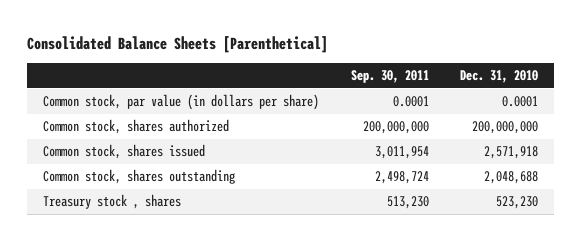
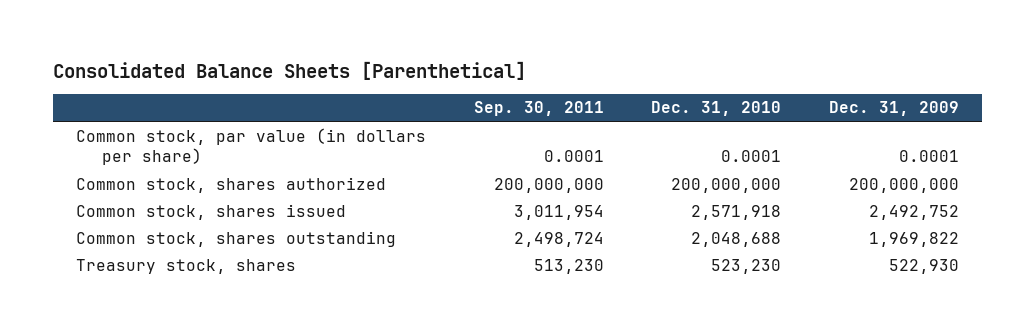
- | Sep. 30, 2011 | Dec. 31, 2010
+ | Sep. 30, 2011 | Dec. 31, 2010 | Dec. 31, 2009
- Treasury stock , shares | 513,230 | 523,230
+ Treasury stock, shares | 513,230 | 523,230 | 522,930

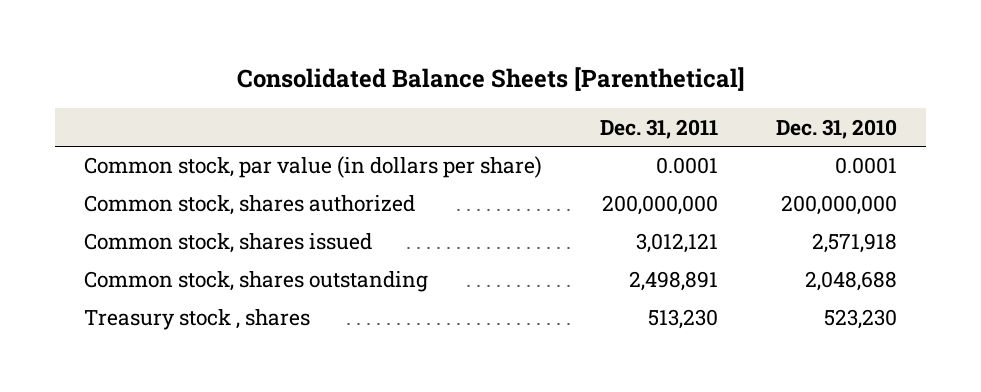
- | Sep. 30, 2011 | Dec. 31, 2010 | Dec. 31, 2009
+ | Dec. 31, 2011 | Dec. 31, 2010
- Treasury stock, shares | 513,230 | 523,230 | 522,930
+ Treasury stock , shares | 513,230 | 523,230

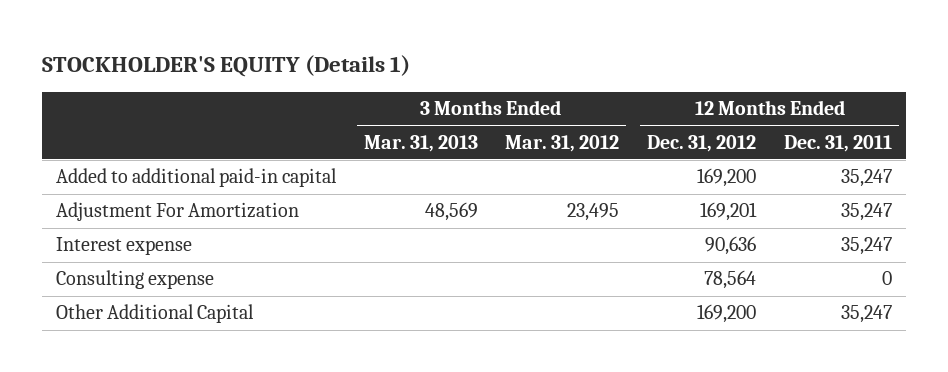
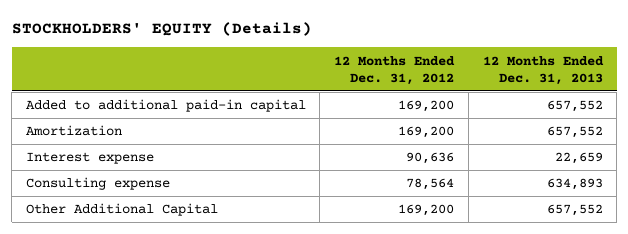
- STOCKHOLDER'S EQUITY (Details 1)
+ STOCKHOLDERS' EQUITY (Details)
- | 3 Months Ended Mar. 31, 2013 | 3 Months Ended Mar. 31, 2012 | 12 Months Ended Dec. 31, 2012 | 12 Months Ended Dec. 31, 2011
+ | 12 Months Ended Dec. 31, 2012 | 12 Months Ended Dec. 31, 2013
- Adjustment For Amortization | 48,569 | 23,495 | 169,201 | 35,247
+ Amortization | 169,200 | 657,552

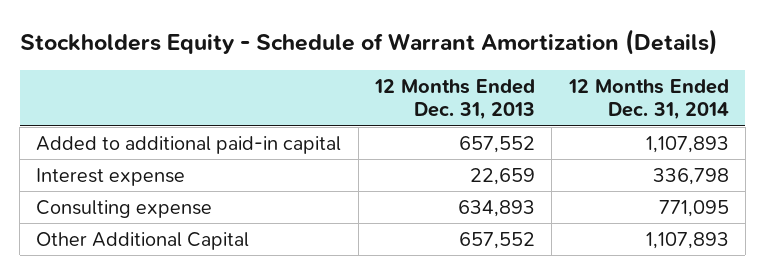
- STOCKHOLDERS' EQUITY (Details)
+ Stockholders Equity - Schedule of Warrant Amortization (Details)
- | 12 Months Ended Dec. 31, 2012 | 12 Months Ended Dec. 31, 2013
+ | 12 Months Ended Dec. 31, 2013 | 12 Months Ended Dec. 31, 2014
- Amortization | 169,200 | 657,552

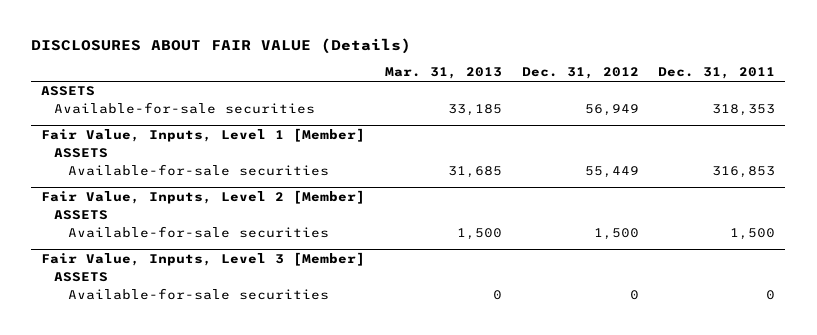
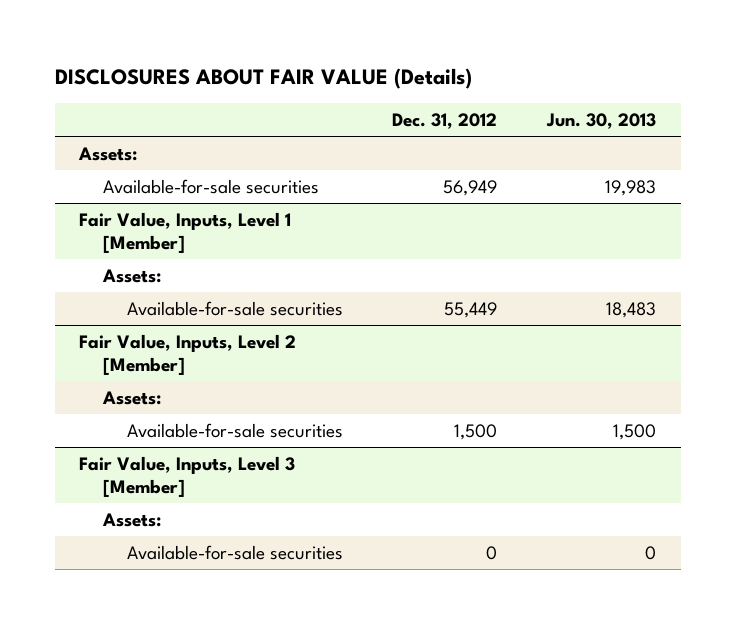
- | Mar. 31, 2013 | Dec. 31, 2012 | Dec. 31, 2011
+ | Dec. 31, 2012 | Jun. 30, 2013
- ASSETS
+ Assets:
@ Fair Value, Inputs, Level 1 [Member]
- ASSETS
+ Assets:
@ Fair Value, Inputs, Level 2 [Member]
- ASSETS
+ Assets:
@ Fair Value, Inputs, Level 3 [Member]
- ASSETS
+ Assets:

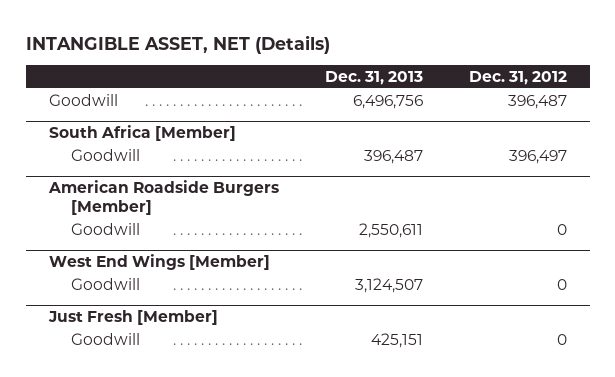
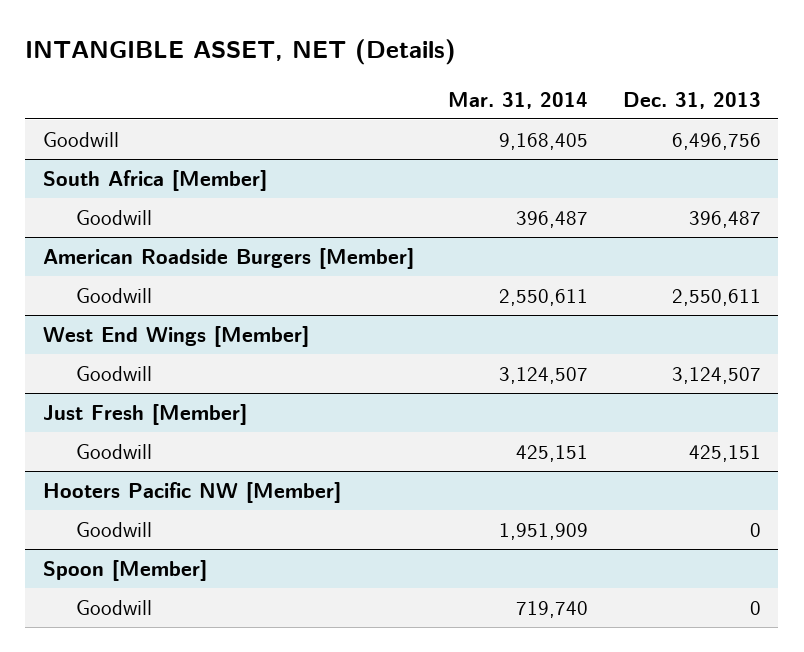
- | Dec. 31, 2013 | Dec. 31, 2012
+ | Mar. 31, 2014 | Dec. 31, 2013
+ Hooters Pacific NW [Member]
+ Goodwill | 1,951,909 | 0
+ Spoon [Member]
+ Goodwill | 719,740 | 0

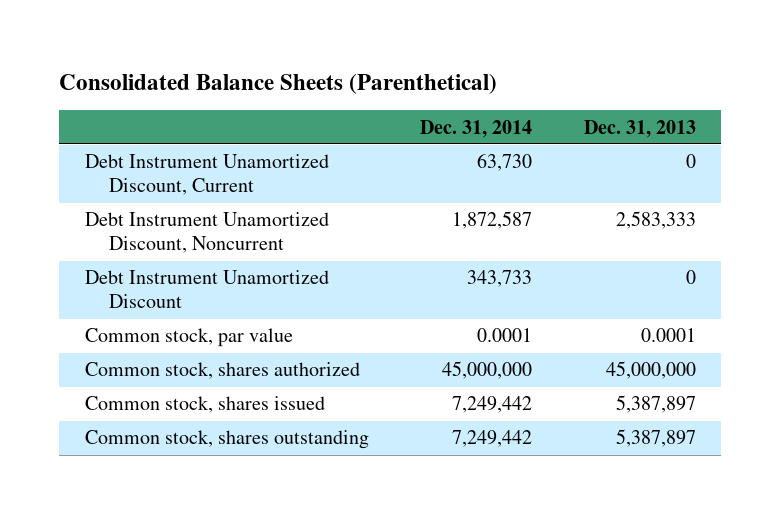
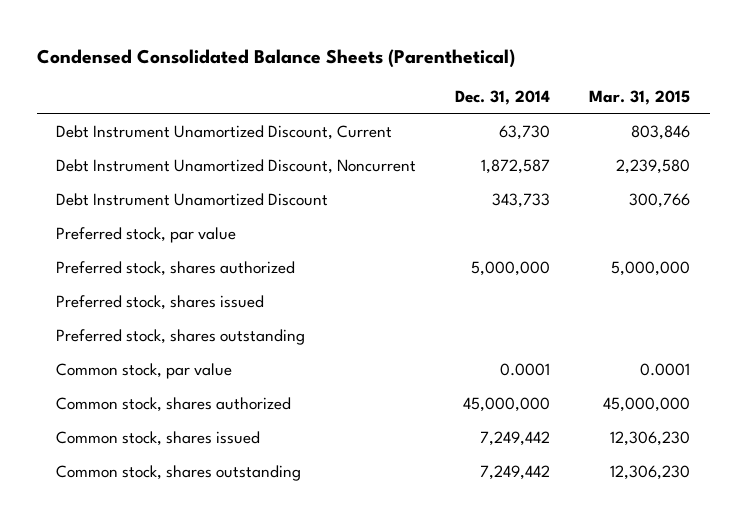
- Consolidated Balance Sheets (Parenthetical)
+ Condensed Consolidated Balance Sheets (Parenthetical)
- | Dec. 31, 2014 | Dec. 31, 2013
+ | Dec. 31, 2014 | Mar. 31, 2015
+ Preferred stock, par value
+ Preferred stock, shares authorized | 5,000,000 | 5,000,000
+ Preferred stock, shares issued
+ Preferred stock, shares outstanding

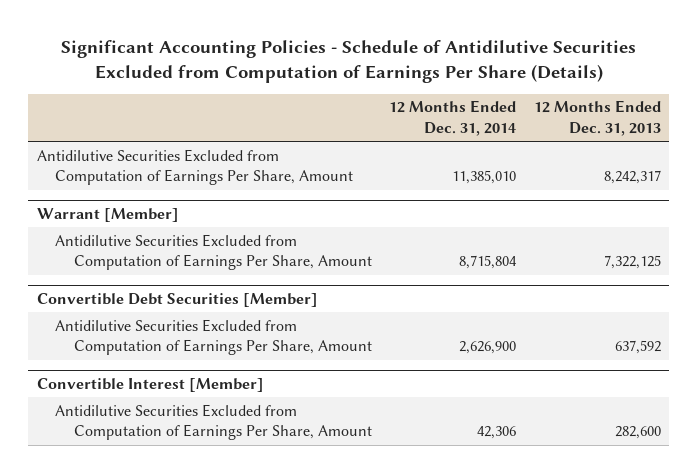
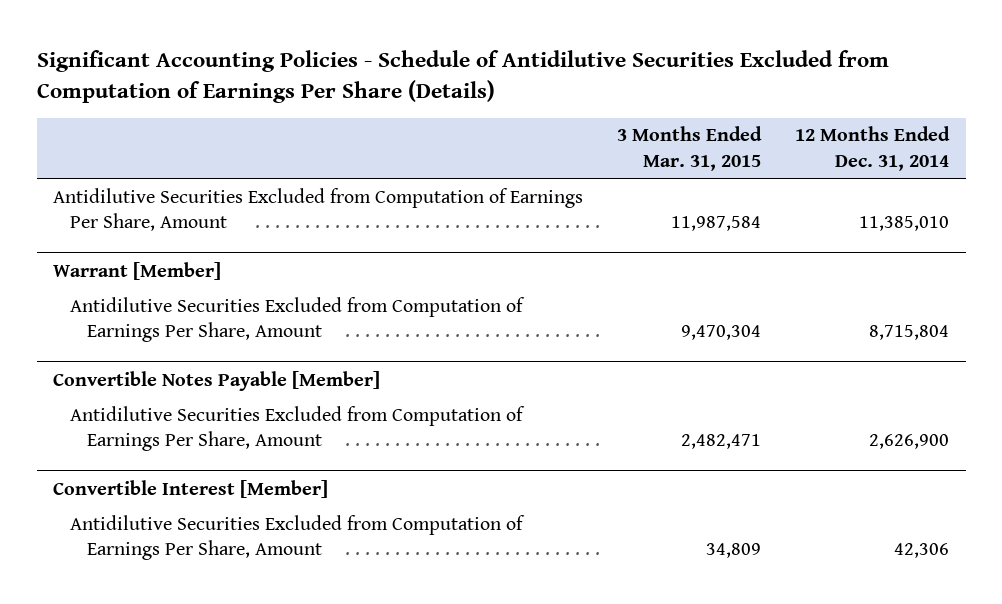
- | 12 Months Ended Dec. 31, 2014 | 12 Months Ended Dec. 31, 2013
+ | 3 Months Ended Mar. 31, 2015 | 12 Months Ended Dec. 31, 2014
- Convertible Debt Securities [Member]
+ Convertible Notes Payable [Member]

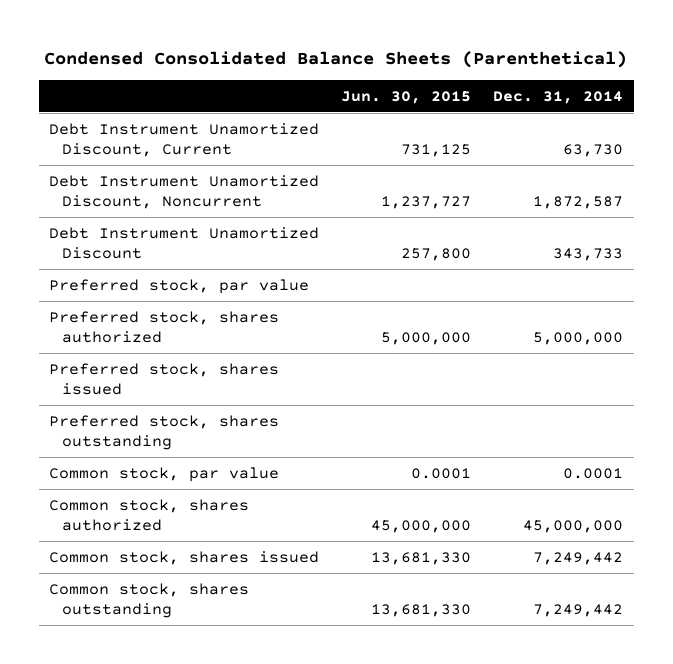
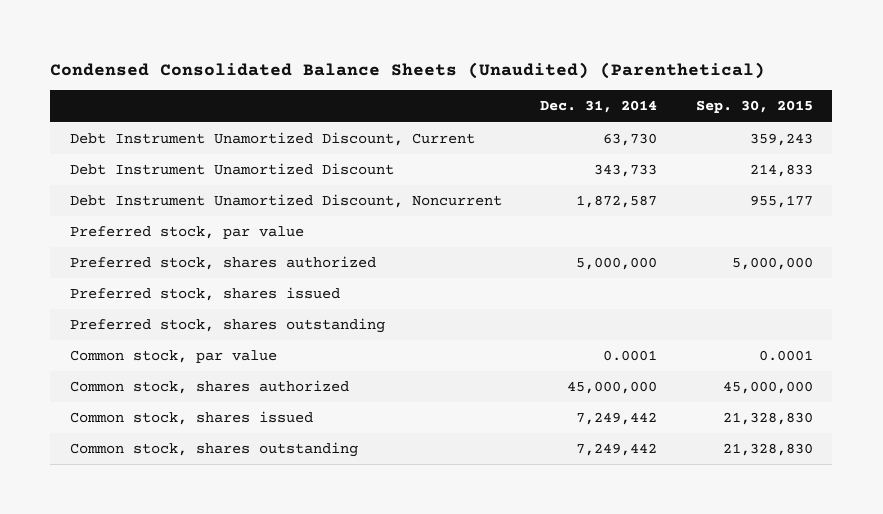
- Condensed Consolidated Balance Sheets (Parenthetical)
+ Condensed Consolidated Balance Sheets (Unaudited) (Parenthetical)
- | Jun. 30, 2015 | Dec. 31, 2014
+ | Dec. 31, 2014 | Sep. 30, 2015
moved down: Debt Instrument Unamortized Discount, Noncurrent | 1,872,587 | 955,177

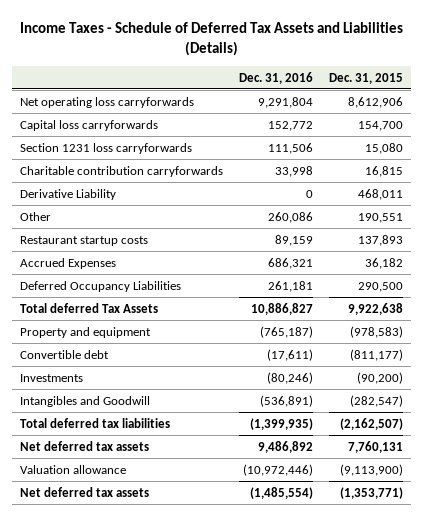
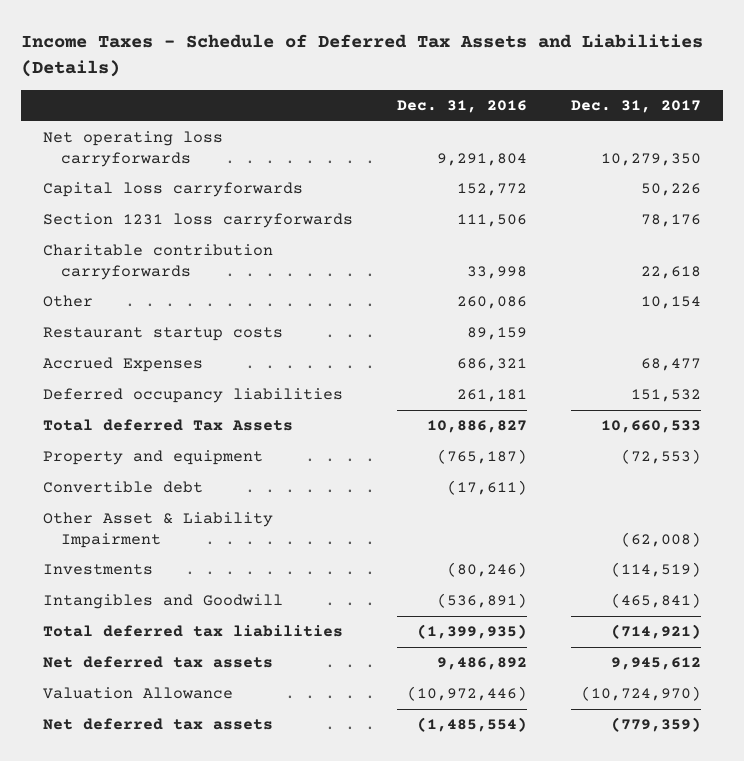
- | Dec. 31, 2016 | Dec. 31, 2015
+ | Dec. 31, 2016 | Dec. 31, 2017
- Derivative Liability | 0 | 468,011
- Deferred Occupancy Liabilities | 261,181 | 290,500
+ Deferred occupancy liabilities | 261,181 | 151,532
+ Other Asset & Liability Impairment | | (62,008)
- Valuation allowance | (10,972,446) | (9,113,900)
+ Valuation Allowance | (10,972,446) | (10,724,970)

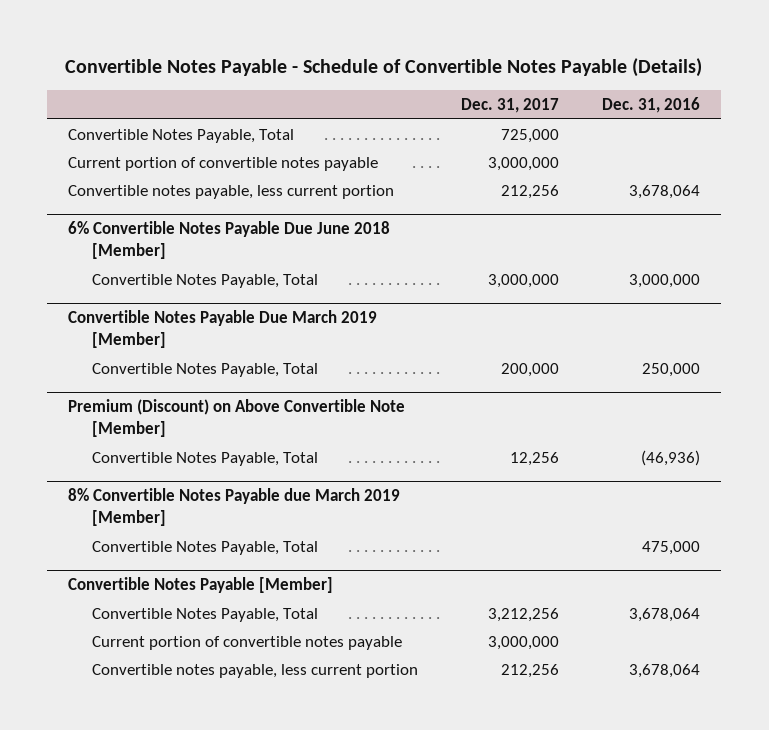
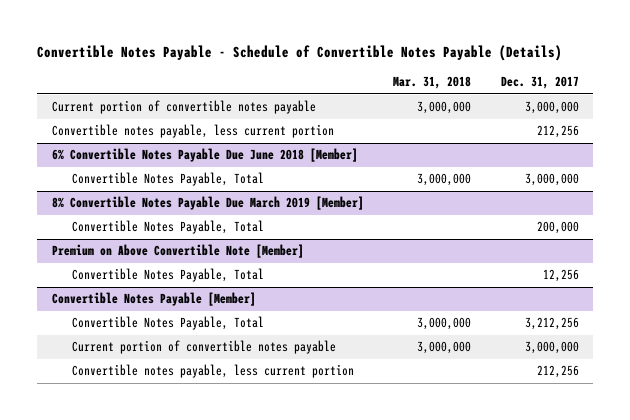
- | Dec. 31, 2017 | Dec. 31, 2016
+ | Mar. 31, 2018 | Dec. 31, 2017
- Convertible Notes Payable, Total | 725,000 |
- Convertible Notes Payable Due March 2019 [Member]
+ 8% Convertible Notes Payable Due March 2019 [Member]
- Premium (Discount) on Above Convertible Note [Member]
+ Premium on Above Convertible Note [Member]
- 8% Convertible Notes Payable due March 2019 [Member]
- Convertible Notes Payable, Total | | 475,000

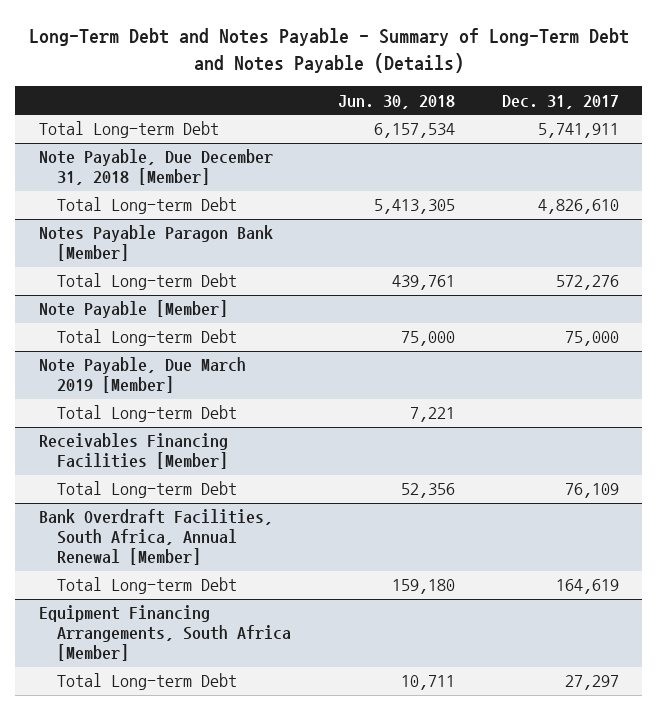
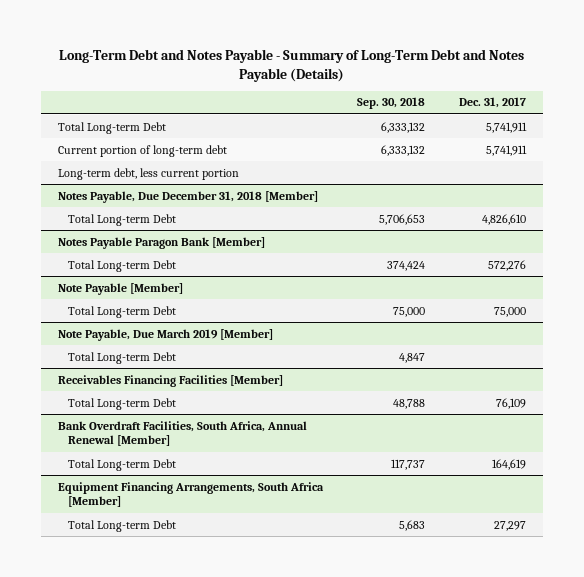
- | Jun. 30, 2018 | Dec. 31, 2017
+ | Sep. 30, 2018 | Dec. 31, 2017
- Note Payable, Due December 31, 2018 [Member]
+ Current portion of long-term debt | 6,333,132 | 5,741,911
+ Long-term debt, less current portion
+ Notes Payable, Due December 31, 2018 [Member]

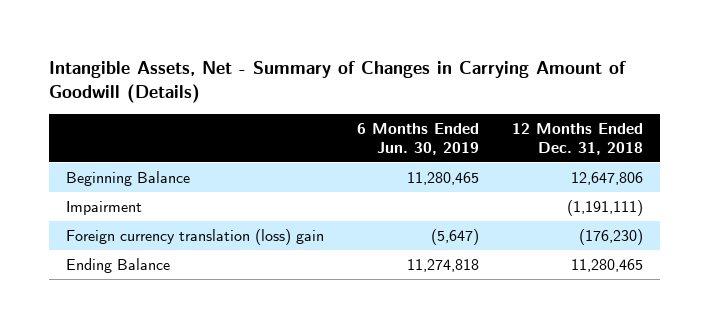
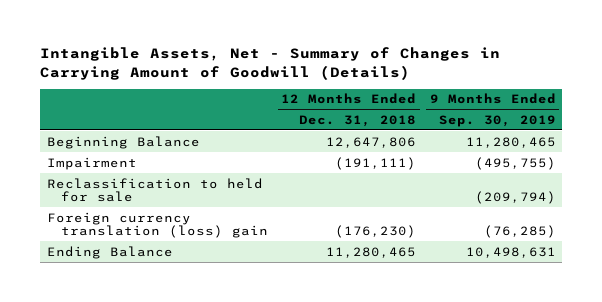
- | 6 Months Ended Jun. 30, 2019 | 12 Months Ended Dec. 31, 2018
+ | 12 Months Ended Dec. 31, 2018 | 9 Months Ended Sep. 30, 2019
- Impairment | | (1,191,111)
+ Impairment | (191,111) | (495,755)
+ Reclassification to held for sale | | (209,794)

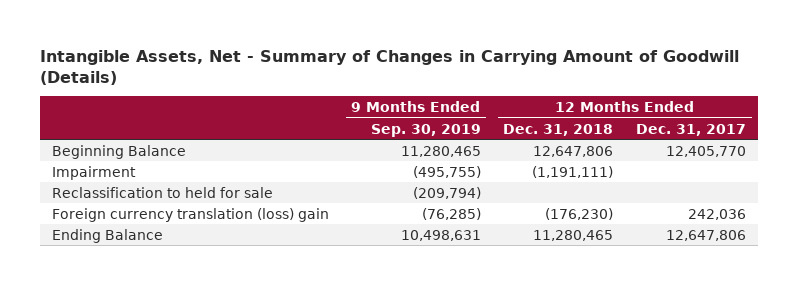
- | 12 Months Ended Dec. 31, 2018 | 9 Months Ended Sep. 30, 2019
+ | 9 Months Ended Sep. 30, 2019 | 12 Months Ended Dec. 31, 2018 | 12 Months Ended Dec. 31, 2017
- Impairment | (191,111) | (495,755)
+ Impairment | (495,755) | (1,191,111) |

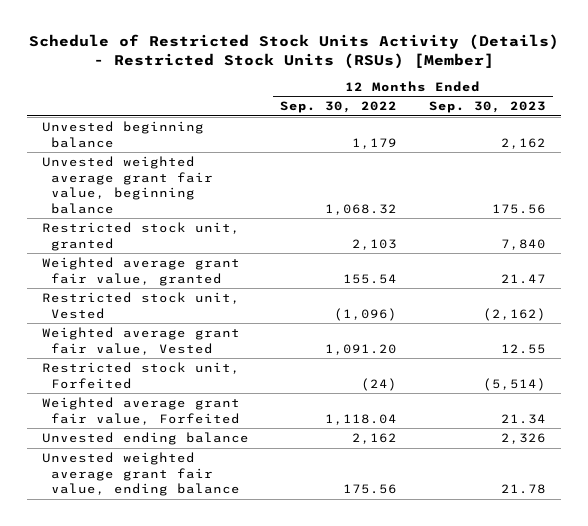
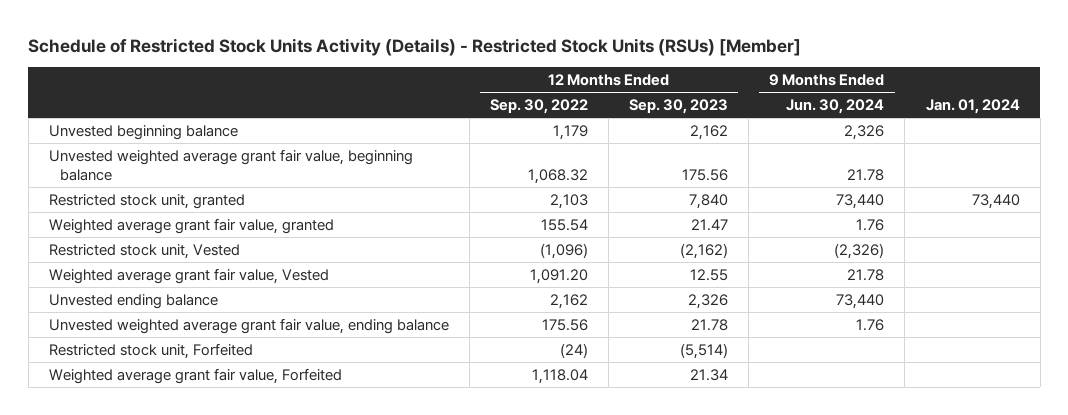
- | 12 Months Ended Sep. 30, 2022 | 12 Months Ended Sep. 30, 2023
+ | 12 Months Ended Sep. 30, 2022 | 12 Months Ended Sep. 30, 2023 | 9 Months Ended Jun. 30, 2024 | Jan. 01, 2024
moved down: Restricted stock unit, Forfeited | (24) | (5,514) | |
moved down: Weighted average grant fair value, Forfeited | 1,118.04 | 21.34 | |

